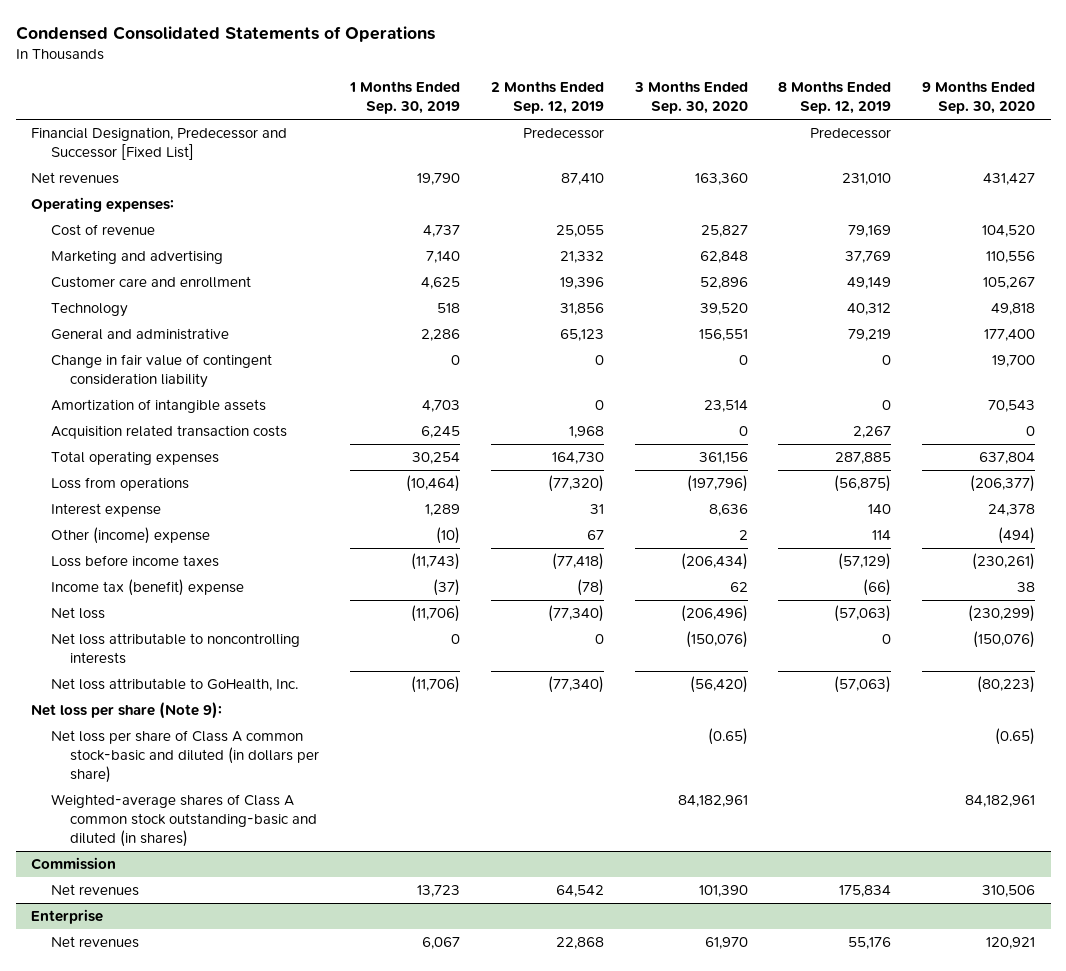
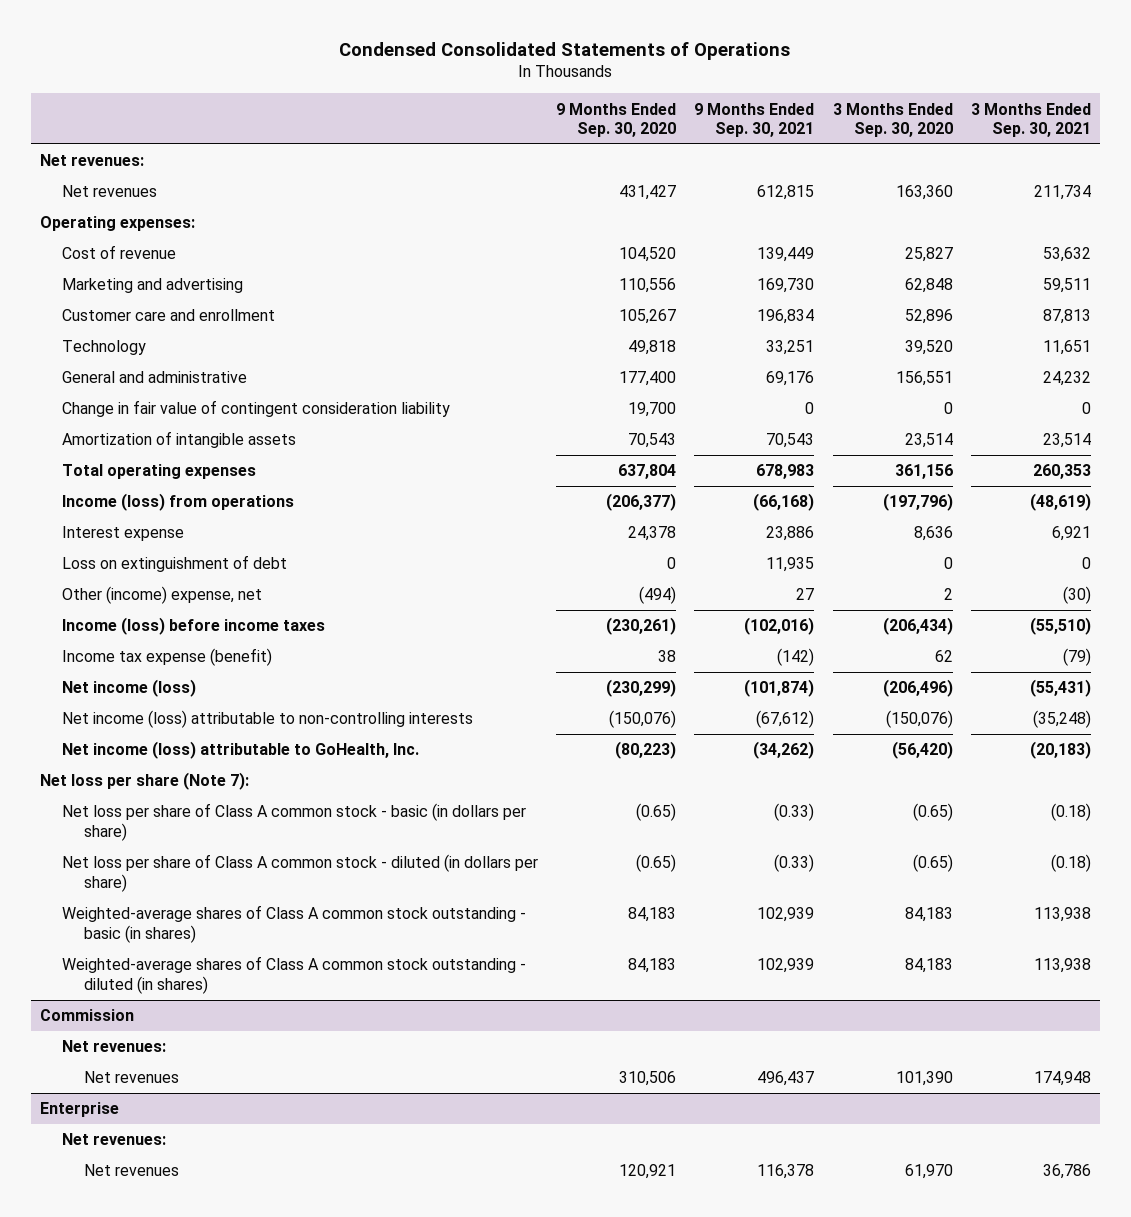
- | 1 Months Ended Sep. 30, 2019 | 2 Months Ended Sep. 12, 2019 | 3 Months Ended Sep. 30, 2020 | 8 Months Ended Sep. 12, 2019 | 9 Months Ended Sep. 30, 2020
+ | 9 Months Ended Sep. 30, 2020 | 9 Months Ended Sep. 30, 2021 | 3 Months Ended Sep. 30, 2020 | 3 Months Ended Sep. 30, 2021
- Financial Designation, Predecessor and Successor [Fixed List] | | Predecessor | | Predecessor |
+ Net revenues:
- Acquisition related transaction costs | 6,245 | 1,968 | 0 | 2,267 | 0
- Loss from operations | (10,464) | (77,320) | (197,796) | (56,875) | (206,377)
+ Income (loss) from operations | (206,377) | (66,168) | (197,796) | (48,619)
- Other (income) expense | (10) | 67 | 2 | 114 | (494)
- Loss before income taxes | (11,743) | (77,418) | (206,434) | (57,129) | (230,261)
- Income tax (benefit) expense | (37) | (78) | 62 | (66) | 38
- Net loss | (11,706) | (77,340) | (206,496) | (57,063) | (230,299)
- Net loss attributable to noncontrolling interests | 0 | 0 | (150,076) | 0 | (150,076)
- Net loss attributable to GoHealth, Inc. | (11,706) | (77,340) | (56,420) | (57,063) | (80,223)
- Net loss per share (Note 9):
- Net loss per share of Class A common stock-basic and diluted (in dollars per share) | | | (0.65) | | (0.65)
- Weighted-average shares of Class A common stock outstanding-basic and diluted (in shares) | | | 84,182,961 | | 84,182,961
+ Loss on extinguishment of debt | 0 | 11,935 | 0 | 0
+ Other (income) expense, net | (494) | 27 | 2 | (30)
+ Income (loss) before income taxes | (230,261) | (102,016) | (206,434) | (55,510)
+ Income tax expense (benefit) | 38 | (142) | 62 | (79)
+ Net income (loss) | (230,299) | (101,874) | (206,496) | (55,431)
+ Net income (loss) attributable to non-controlling interests | (150,076) | (67,612) | (150,076) | (35,248)
+ Net income (loss) attributable to GoHealth, Inc. | (80,223) | (34,262) | (56,420) | (20,183)
+ Net loss per share (Note 7):
+ Net loss per share of Class A common stock - basic (in dollars per share) | (0.65) | (0.33) | (0.65) | (0.18)
+ Net loss per share of Class A common stock - diluted (in dollars per share) | (0.65) | (0.33) | (0.65) | (0.18)
+ Weighted-average shares of Class A common stock outstanding - basic (in shares) | 84,183 | 102,939 | 84,183 | 113,938
+ Weighted-average shares of Class A common stock outstanding - diluted (in shares) | 84,183 | 102,939 | 84,183 | 113,938
@ Commission
+ Net revenues:
@ Enterprise
+ Net revenues:

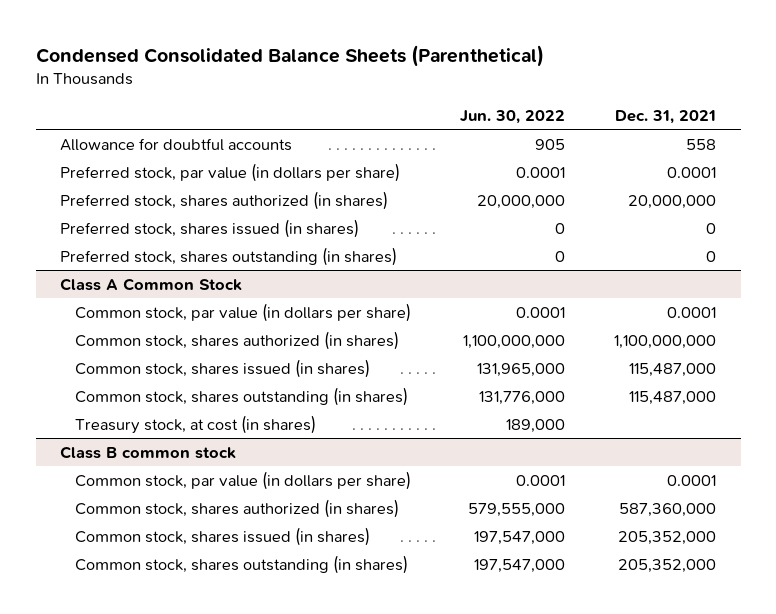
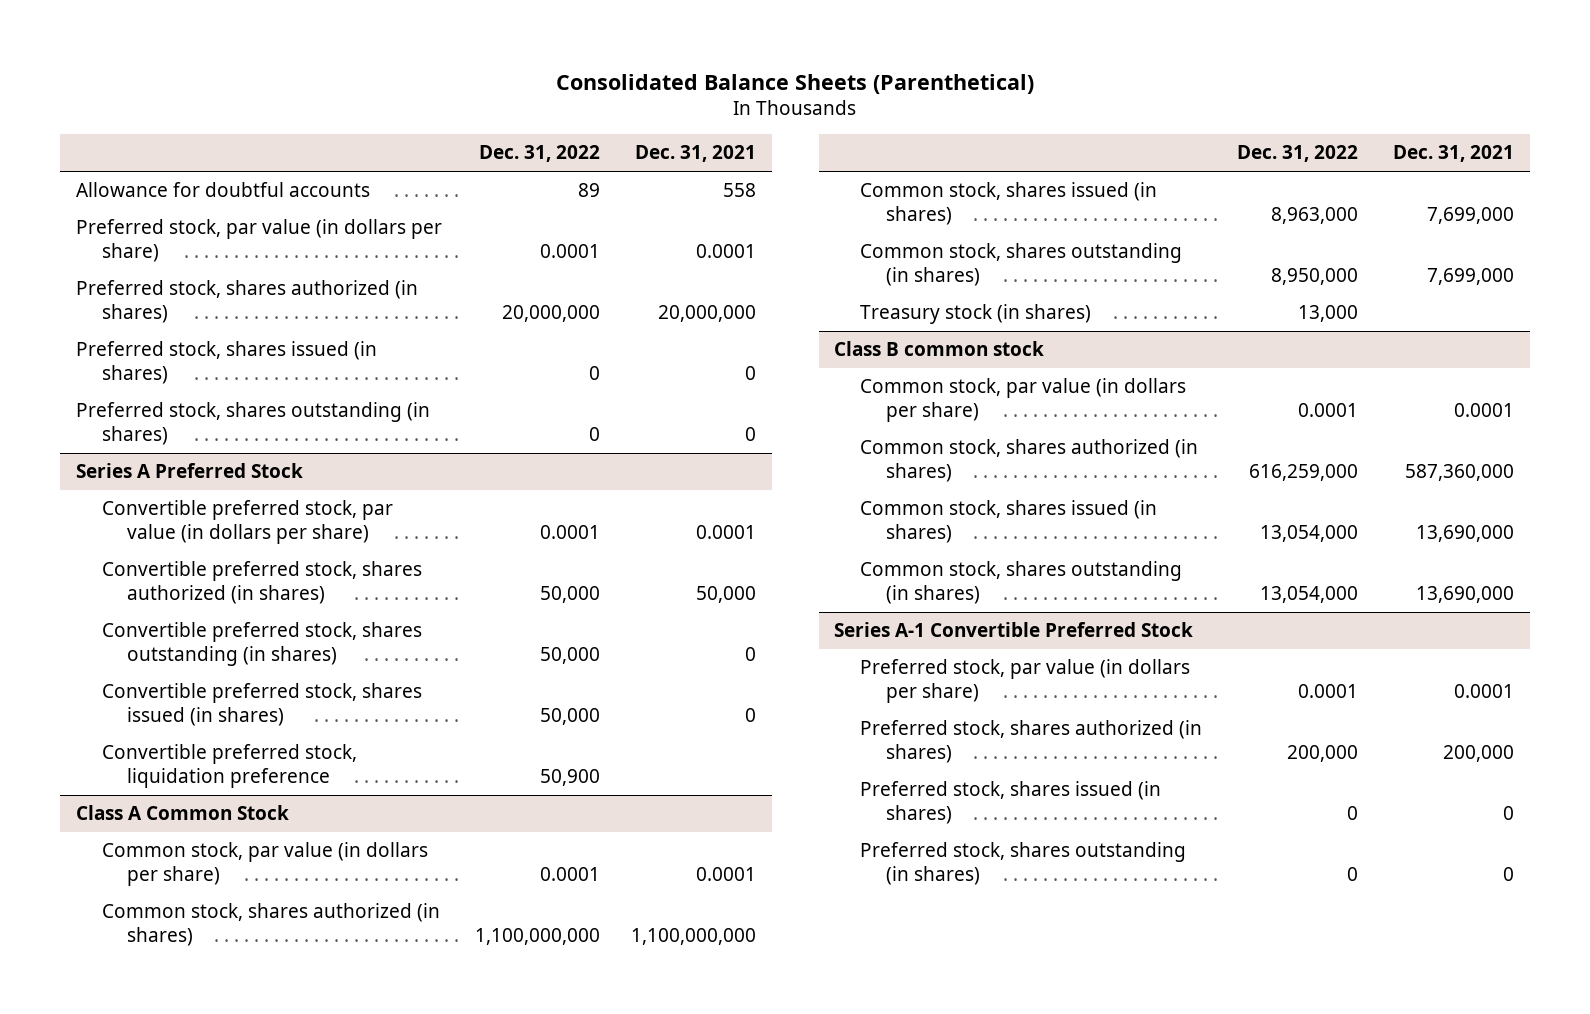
- Condensed Consolidated Balance Sheets (Parenthetical)
+ Consolidated Balance Sheets (Parenthetical)
- | Jun. 30, 2022 | Dec. 31, 2021
+ | Dec. 31, 2022 | Dec. 31, 2021
+ Series A Preferred Stock
+ Convertible preferred stock, par value (in dollars per share) | 0.0001 | 0.0001
+ Convertible preferred stock, shares authorized (in shares) | 50,000 | 50,000
+ Convertible preferred stock, shares outstanding (in shares) | 50,000 | 0
+ Convertible preferred stock, shares issued (in shares) | 50,000 | 0
+ Convertible preferred stock, liquidation preference | 50,900 |
@ Class A Common Stock
- Common stock, shares issued (in shares) | 131,965,000 | 115,487,000
- Common stock, shares outstanding (in shares) | 131,776,000 | 115,487,000
- Treasury stock, at cost (in shares) | 189,000 |
+ Common stock, shares issued (in shares) | 8,963,000 | 7,699,000
+ Common stock, shares outstanding (in shares) | 8,950,000 | 7,699,000
+ Treasury stock (in shares) | 13,000 |
@ Class B common stock
- Common stock, shares issued (in shares) | 197,547,000 | 205,352,000
- Common stock, shares outstanding (in shares) | 197,547,000 | 205,352,000
+ Common stock, shares issued (in shares) | 13,054,000 | 13,690,000
+ Common stock, shares outstanding (in shares) | 13,054,000 | 13,690,000
+ Series A-1 Convertible Preferred Stock
+ Preferred stock, par value (in dollars per share) | 0.0001 | 0.0001
+ Preferred stock, shares authorized (in shares) | 200,000 | 200,000
+ Preferred stock, shares issued (in shares) | 0 | 0
+ Preferred stock, shares outstanding (in shares) | 0 | 0

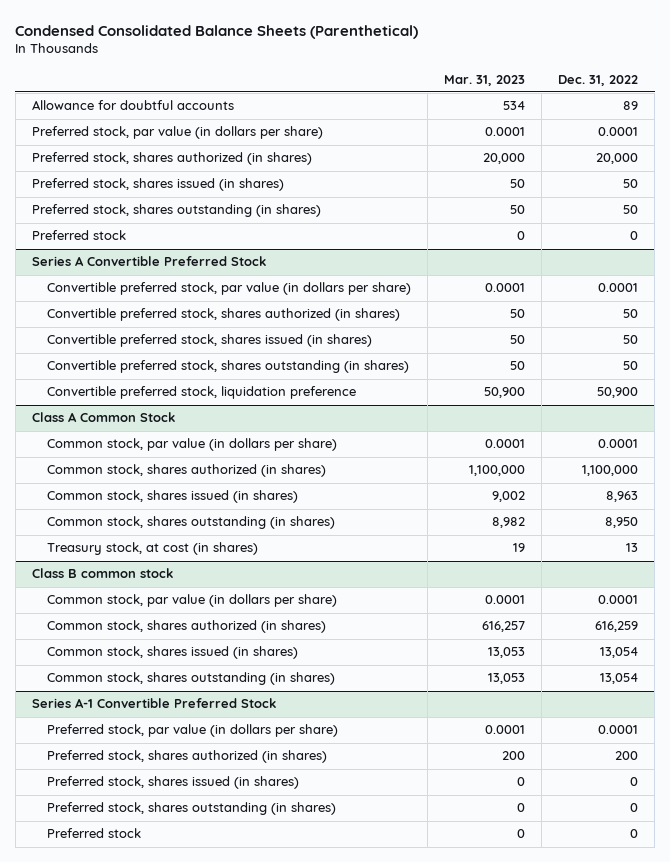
- Consolidated Balance Sheets (Parenthetical)
+ Condensed Consolidated Balance Sheets (Parenthetical)
- | Dec. 31, 2022 | Dec. 31, 2021
+ | Mar. 31, 2023 | Dec. 31, 2022
- Preferred stock, shares authorized (in shares) | 20,000,000 | 20,000,000
- Preferred stock, shares issued (in shares) | 0 | 0
- Preferred stock, shares outstanding (in shares) | 0 | 0
- Series A Preferred Stock
+ Preferred stock, shares authorized (in shares) | 20,000 | 20,000
+ Preferred stock, shares issued (in shares) | 50 | 50
+ Preferred stock, shares outstanding (in shares) | 50 | 50
+ Preferred stock | 0 | 0
+ Series A Convertible Preferred Stock
- Convertible preferred stock, shares authorized (in shares) | 50,000 | 50,000
- Convertible preferred stock, shares outstanding (in shares) | 50,000 | 0
- Convertible preferred stock, shares issued (in shares) | 50,000 | 0
+ Convertible preferred stock, shares authorized (in shares) | 50 | 50
+ Convertible preferred stock, shares issued (in shares) | 50 | 50
+ Convertible preferred stock, shares outstanding (in shares) | 50 | 50
@ Class A Common Stock
- Common stock, shares authorized (in shares) | 1,100,000,000 | 1,100,000,000
- Common stock, shares issued (in shares) | 8,963,000 | 7,699,000
- Common stock, shares outstanding (in shares) | 8,950,000 | 7,699,000
- Treasury stock (in shares) | 13,000 |
+ Common stock, shares authorized (in shares) | 1,100,000 | 1,100,000
+ Common stock, shares issued (in shares) | 9,002 | 8,963
+ Common stock, shares outstanding (in shares) | 8,982 | 8,950
+ Treasury stock, at cost (in shares) | 19 | 13
@ Class B common stock
- Common stock, shares authorized (in shares) | 616,259,000 | 587,360,000
- Common stock, shares issued (in shares) | 13,054,000 | 13,690,000
- Common stock, shares outstanding (in shares) | 13,054,000 | 13,690,000
+ Common stock, shares authorized (in shares) | 616,257 | 616,259
+ Common stock, shares issued (in shares) | 13,053 | 13,054
+ Common stock, shares outstanding (in shares) | 13,053 | 13,054
@ Series A-1 Convertible Preferred Stock
- Preferred stock, shares authorized (in shares) | 200,000 | 200,000
+ Preferred stock, shares authorized (in shares) | 200 | 200
+ Preferred stock | 0 | 0

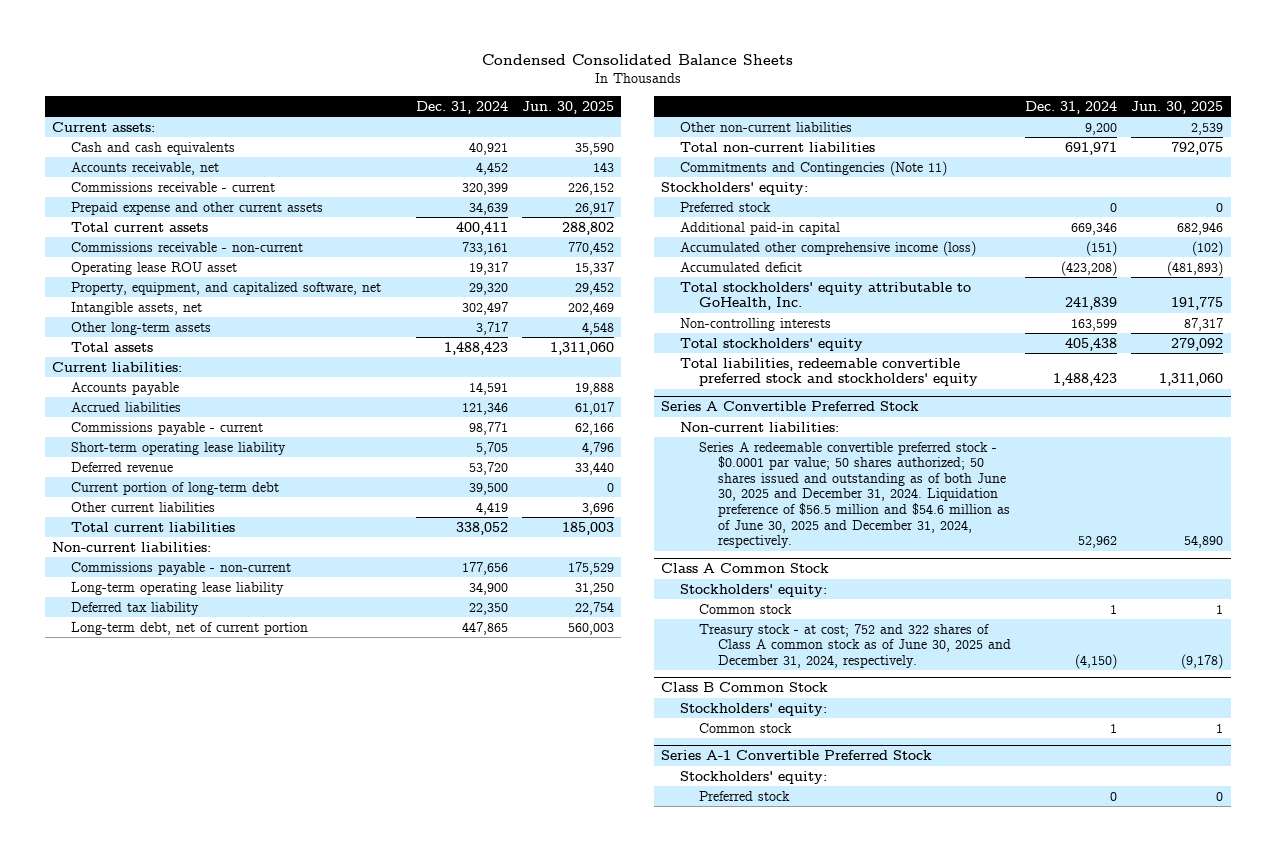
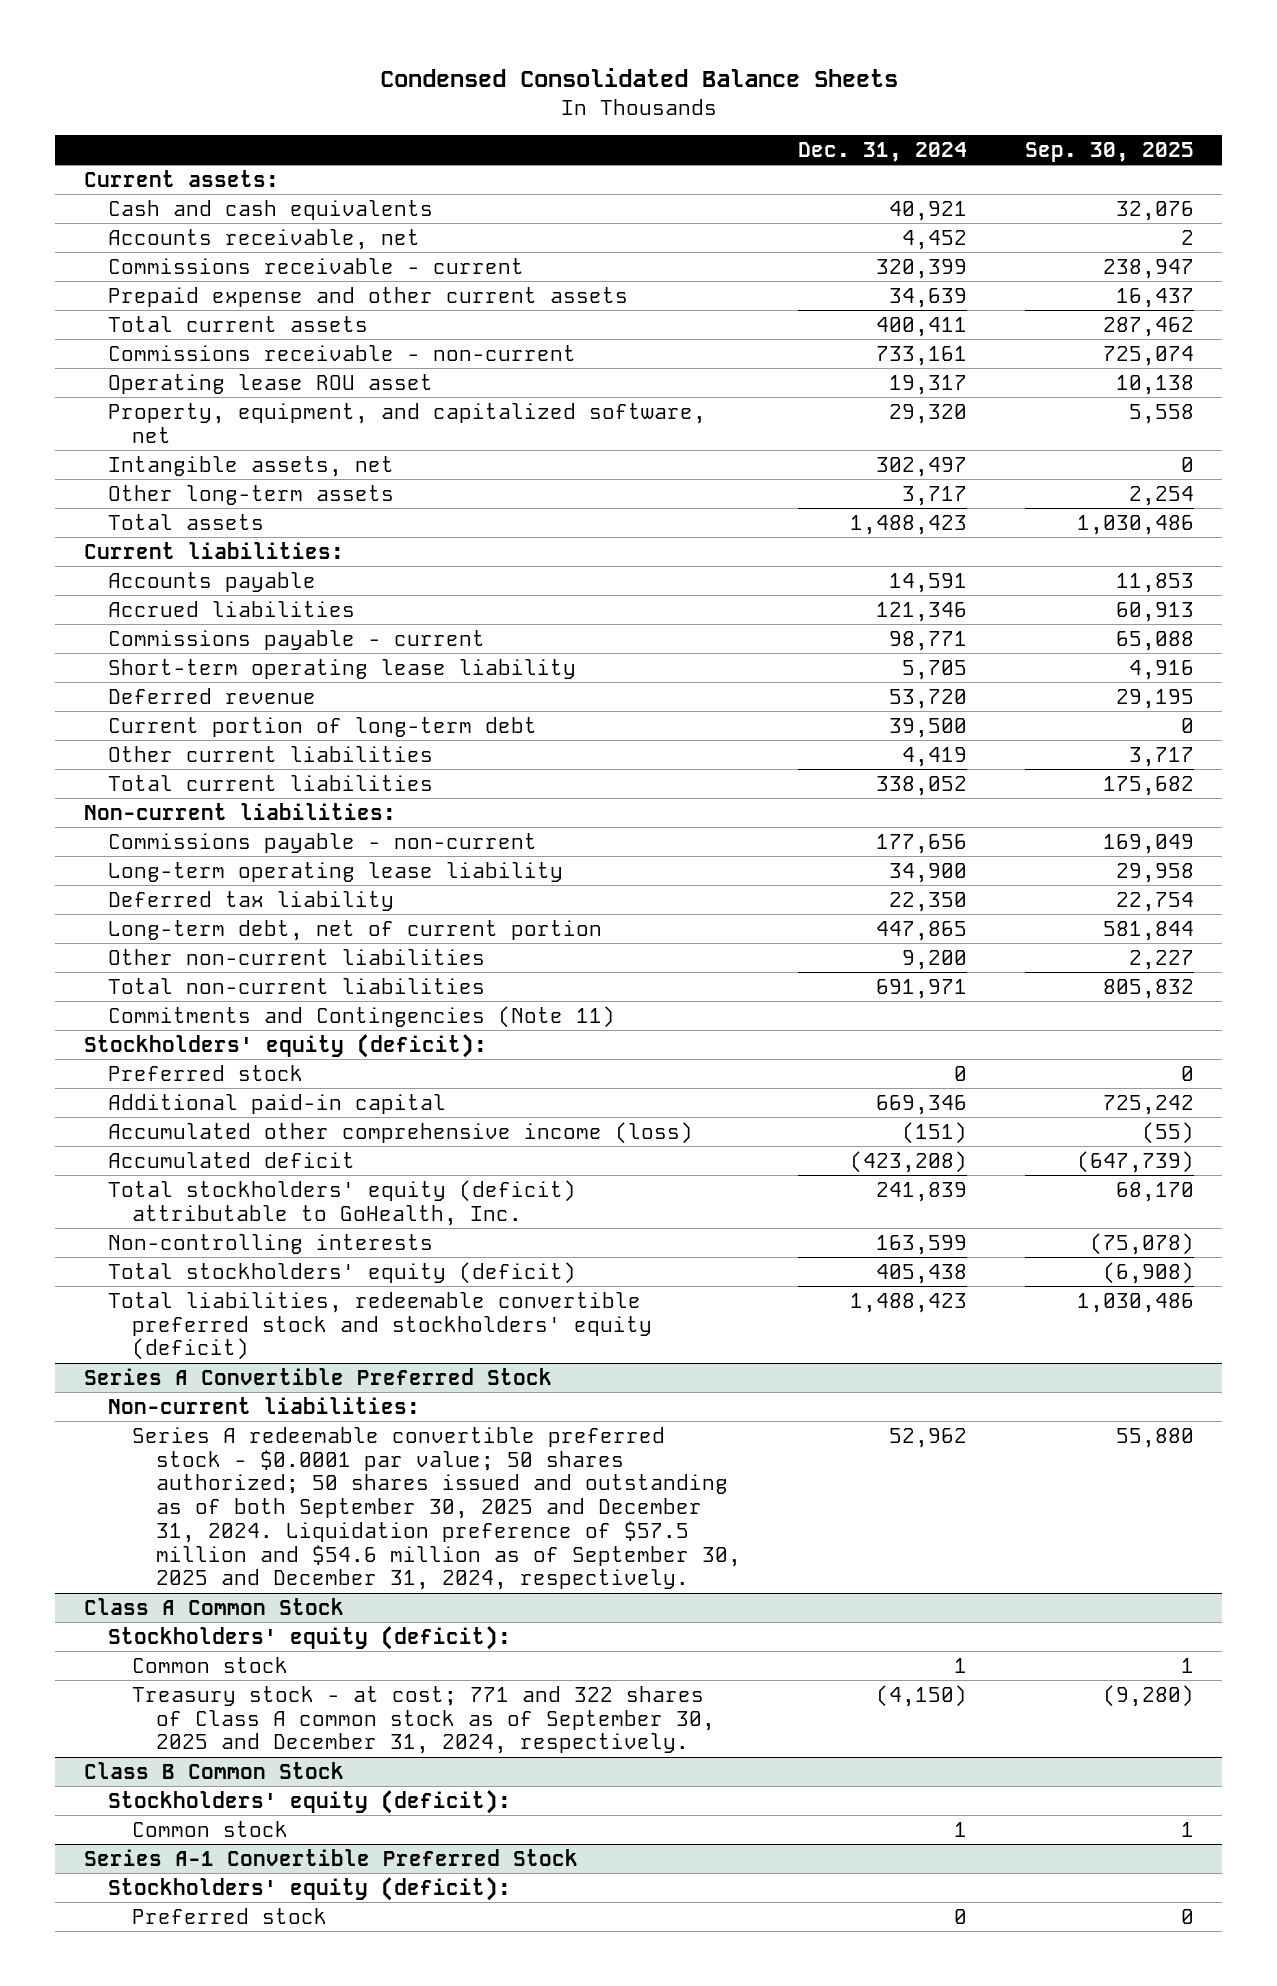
- | Dec. 31, 2024 | Jun. 30, 2025
+ | Dec. 31, 2024 | Sep. 30, 2025
- Stockholders' equity:
+ Stockholders' equity (deficit):
- Total stockholders' equity attributable to GoHealth, Inc. | 241,839 | 191,775
+ Total stockholders' equity (deficit) attributable to GoHealth, Inc. | 241,839 | 68,170
- Total stockholders' equity | 405,438 | 279,092
- Total liabilities, redeemable convertible preferred stock and stockholders' equity | 1,488,423 | 1,311,060
+ Total stockholders' equity (deficit) | 405,438 | (6,908)
+ Total liabilities, redeemable convertible preferred stock and stockholders' equity (deficit) | 1,488,423 | 1,030,486
@ Series A Convertible Preferred Stock
- Series A redeemable convertible preferred stock - $0.0001 par value; 50 shares authorized; 50 shares issued and outstanding as of both June 30, 2025 and December 31, 2024. Liquidation preference of $56.5 million and $54.6 million as of June 30, 2025 and December 31, 2024, respectively. | 52,962 | 54,890
+ Series A redeemable convertible preferred stock - $0.0001 par value; 50 shares authorized; 50 shares issued and outstanding as of both September 30, 2025 and December 31, 2024. Liquidation preference of $57.5 million and $54.6 million as of September 30, 2025 and December 31, 2024, respectively. | 52,962 | 55,880
@ Class A Common Stock
- Stockholders' equity:
+ Stockholders' equity (deficit):
- Treasury stock - at cost; 752 and 322 shares of Class A common stock as of June 30, 2025 and December 31, 2024, respectively. | (4,150) | (9,178)
+ Treasury stock - at cost; 771 and 322 shares of Class A common stock as of September 30, 2025 and December 31, 2024, respectively. | (4,150) | (9,280)
@ Class B Common Stock
- Stockholders' equity:
+ Stockholders' equity (deficit):
@ Series A-1 Convertible Preferred Stock
- Stockholders' equity:
+ Stockholders' equity (deficit):

